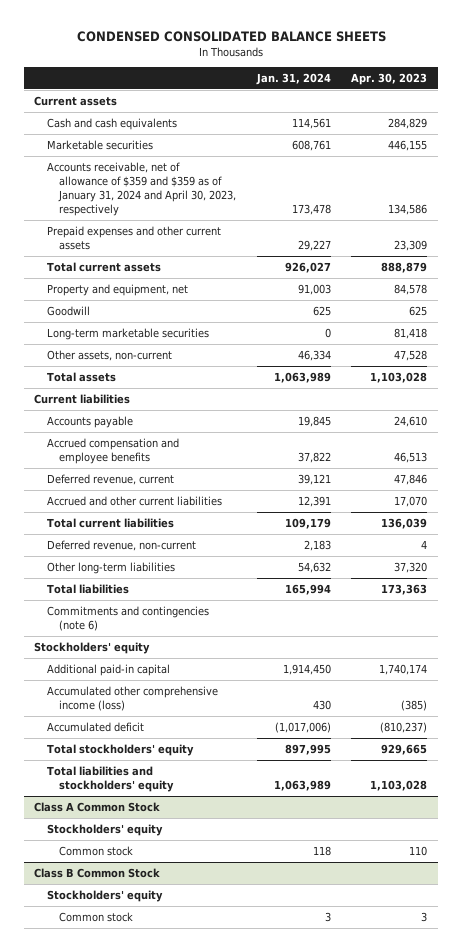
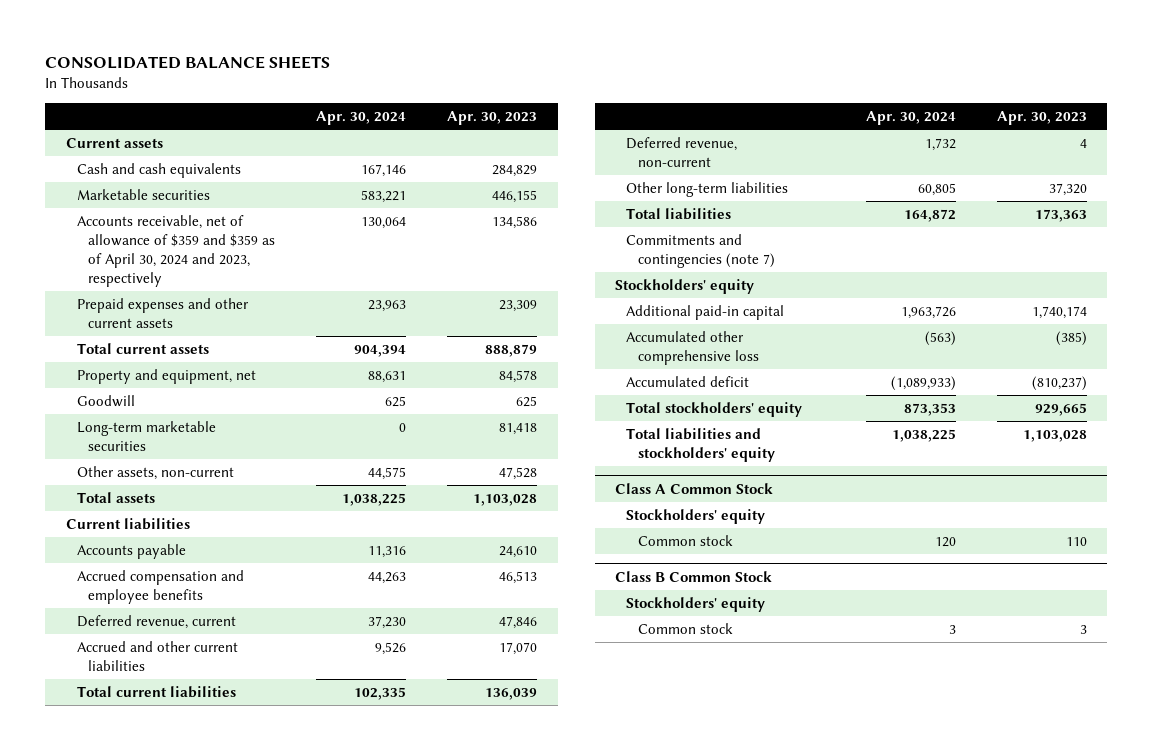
- CONDENSED CONSOLIDATED BALANCE SHEETS
+ CONSOLIDATED BALANCE SHEETS
- | Jan. 31, 2024 | Apr. 30, 2023
+ | Apr. 30, 2024 | Apr. 30, 2023
- Accounts receivable, net of allowance of $359 and $359 as of January 31, 2024 and April 30, 2023, respectively | 173,478 | 134,586
+ Accounts receivable, net of allowance of $359 and $359 as of April 30, 2024 and 2023, respectively | 130,064 | 134,586
- Commitments and contingencies (note 6)
+ Commitments and contingencies (note 7)
- Accumulated other comprehensive income (loss) | 430 | (385)
+ Accumulated other comprehensive loss | (563) | (385)

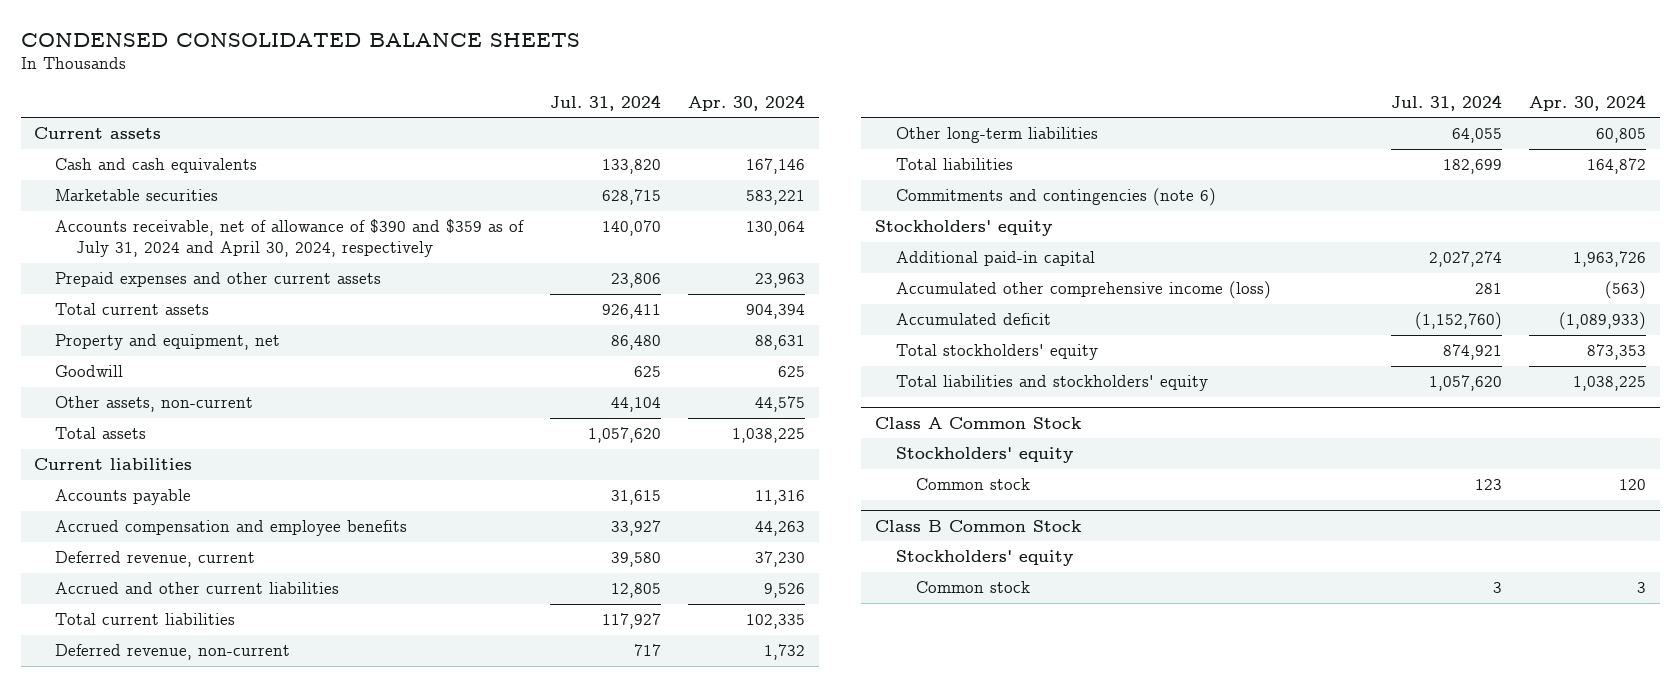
- CONSOLIDATED BALANCE SHEETS
+ CONDENSED CONSOLIDATED BALANCE SHEETS
- | Apr. 30, 2024 | Apr. 30, 2023
+ | Jul. 31, 2024 | Apr. 30, 2024
- Accounts receivable, net of allowance of $359 and $359 as of April 30, 2024 and 2023, respectively | 130,064 | 134,586
+ Accounts receivable, net of allowance of $390 and $359 as of July 31, 2024 and April 30, 2024, respectively | 140,070 | 130,064
- Long-term marketable securities | 0 | 81,418
- Commitments and contingencies (note 7)
+ Commitments and contingencies (note 6)
- Accumulated other comprehensive loss | (563) | (385)
+ Accumulated other comprehensive income (loss) | 281 | (563)

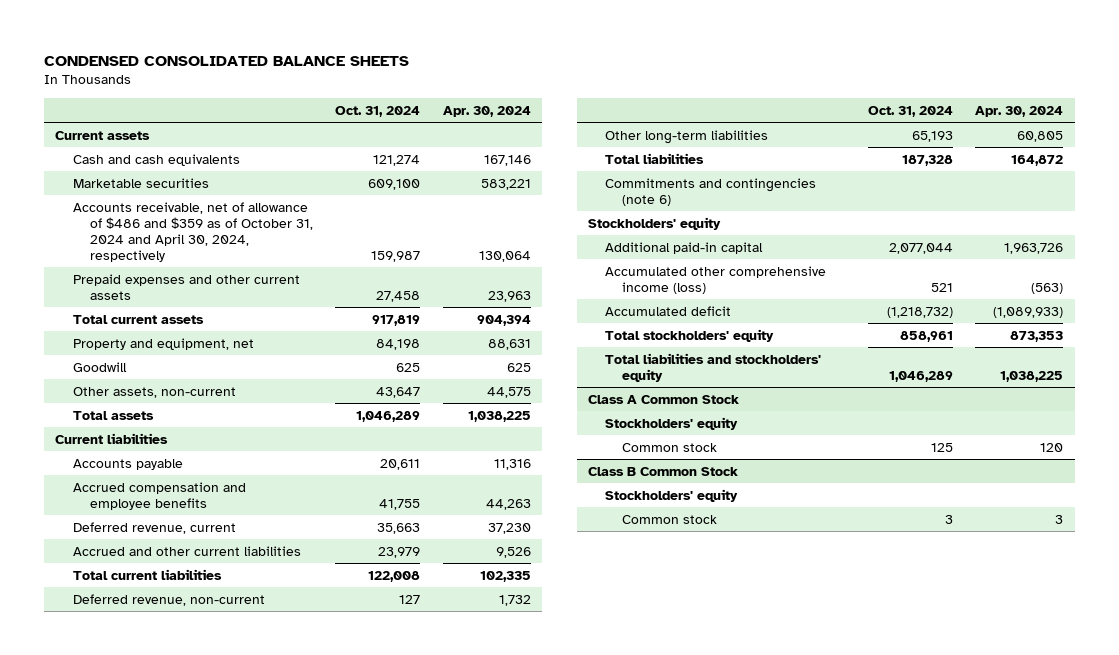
- | Jul. 31, 2024 | Apr. 30, 2024
+ | Oct. 31, 2024 | Apr. 30, 2024
- Accounts receivable, net of allowance of $390 and $359 as of July 31, 2024 and April 30, 2024, respectively | 140,070 | 130,064
+ Accounts receivable, net of allowance of $486 and $359 as of October 31, 2024 and April 30, 2024, respectively | 159,987 | 130,064

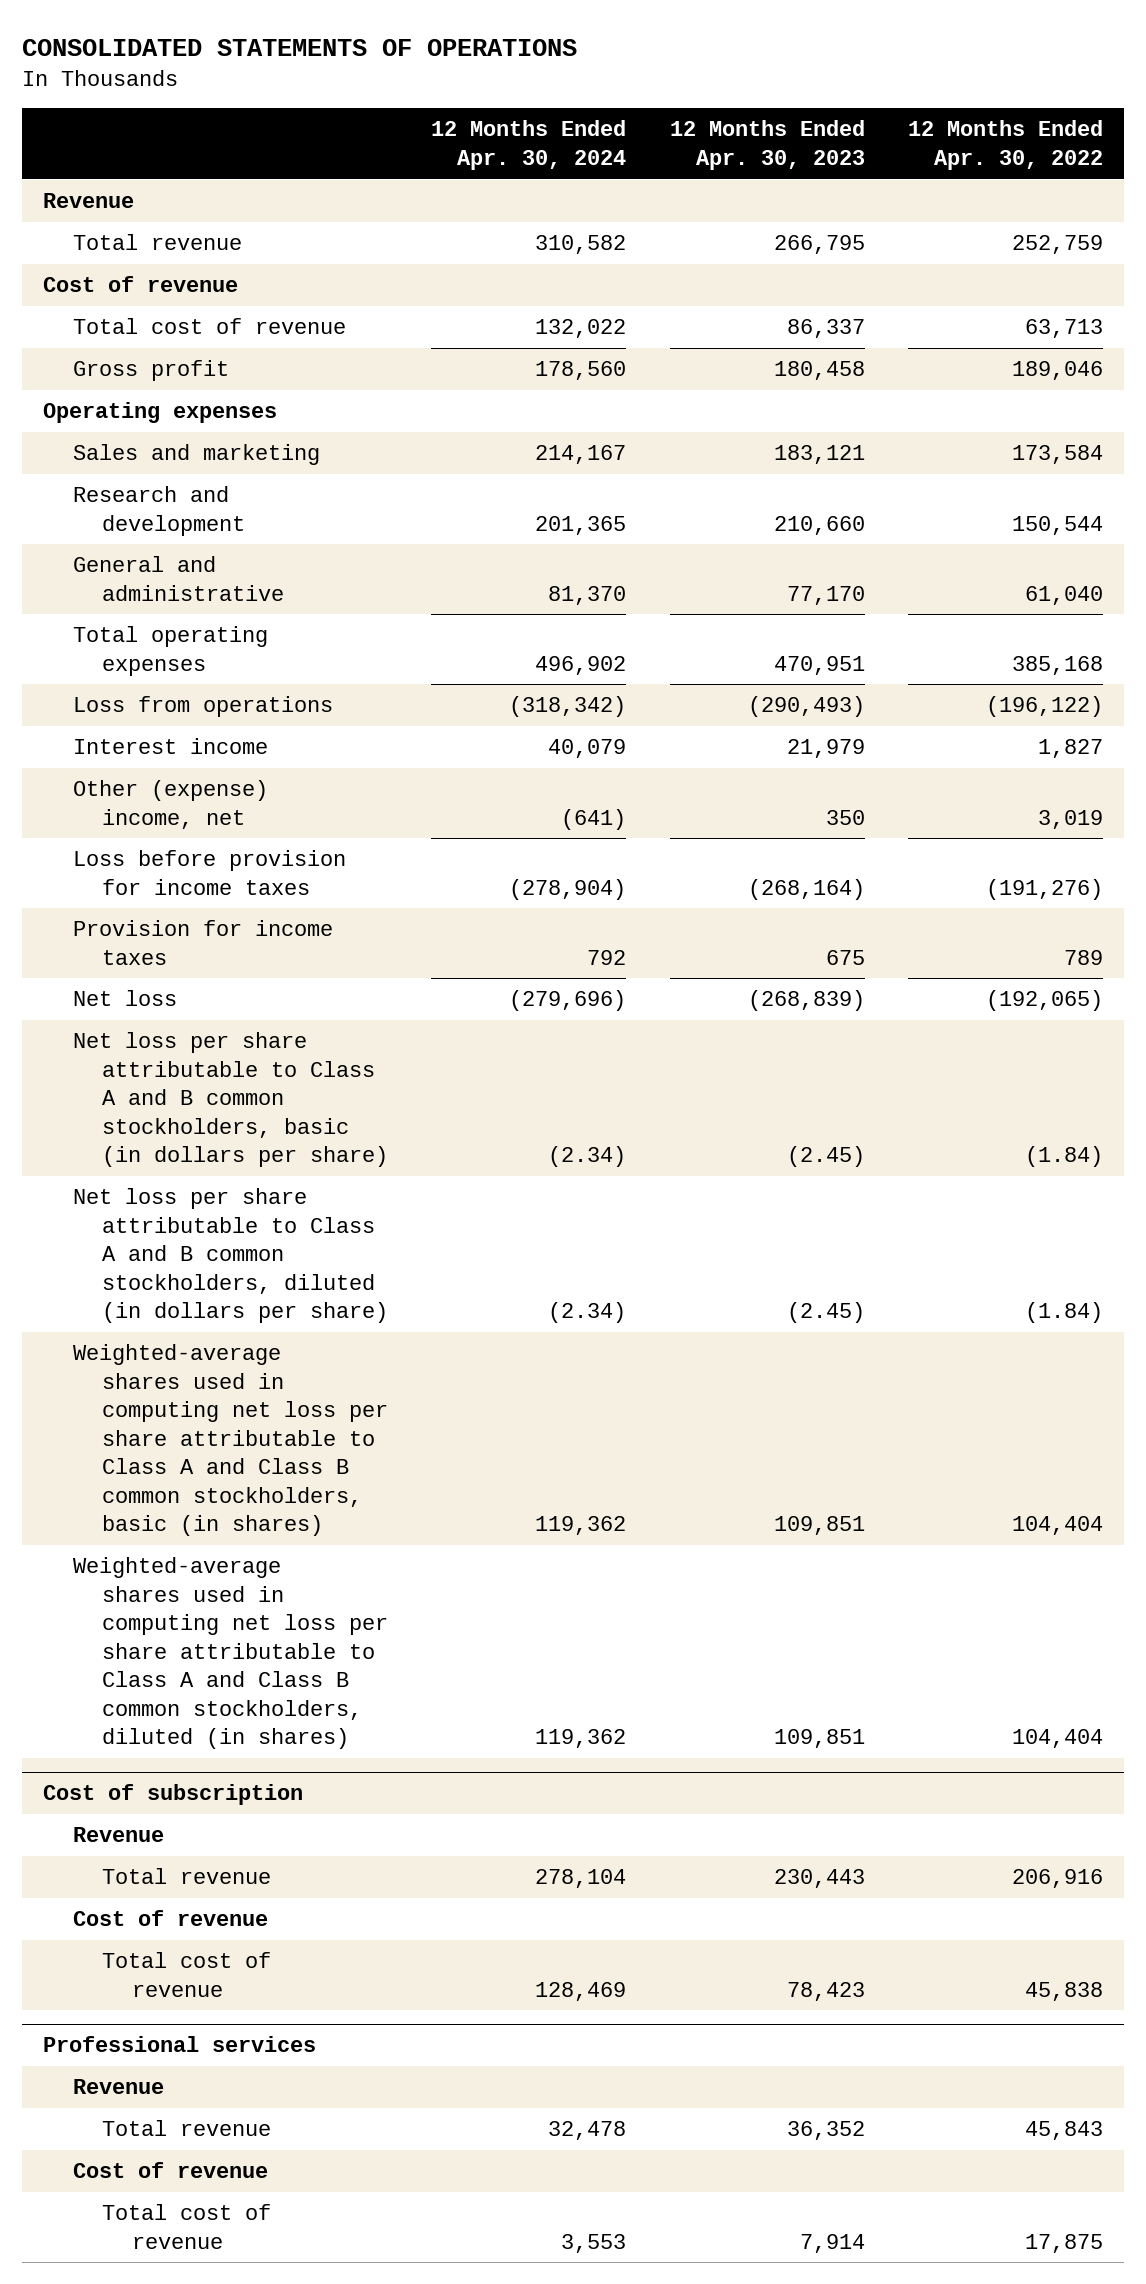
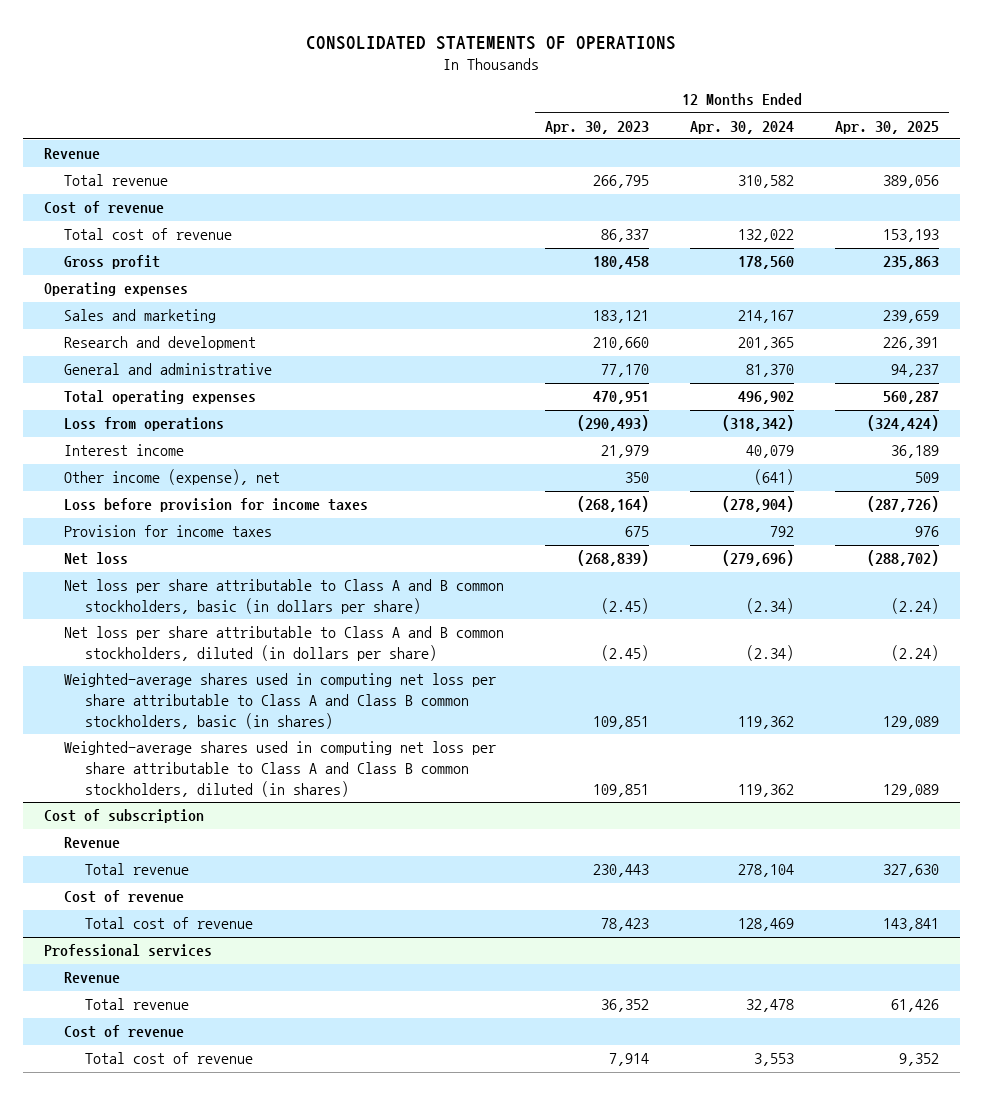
- | 12 Months Ended Apr. 30, 2024 | 12 Months Ended Apr. 30, 2023 | 12 Months Ended Apr. 30, 2022
+ | 12 Months Ended Apr. 30, 2023 | 12 Months Ended Apr. 30, 2024 | 12 Months Ended Apr. 30, 2025
- Other (expense) income, net | (641) | 350 | 3,019
+ Other income (expense), net | 350 | (641) | 509

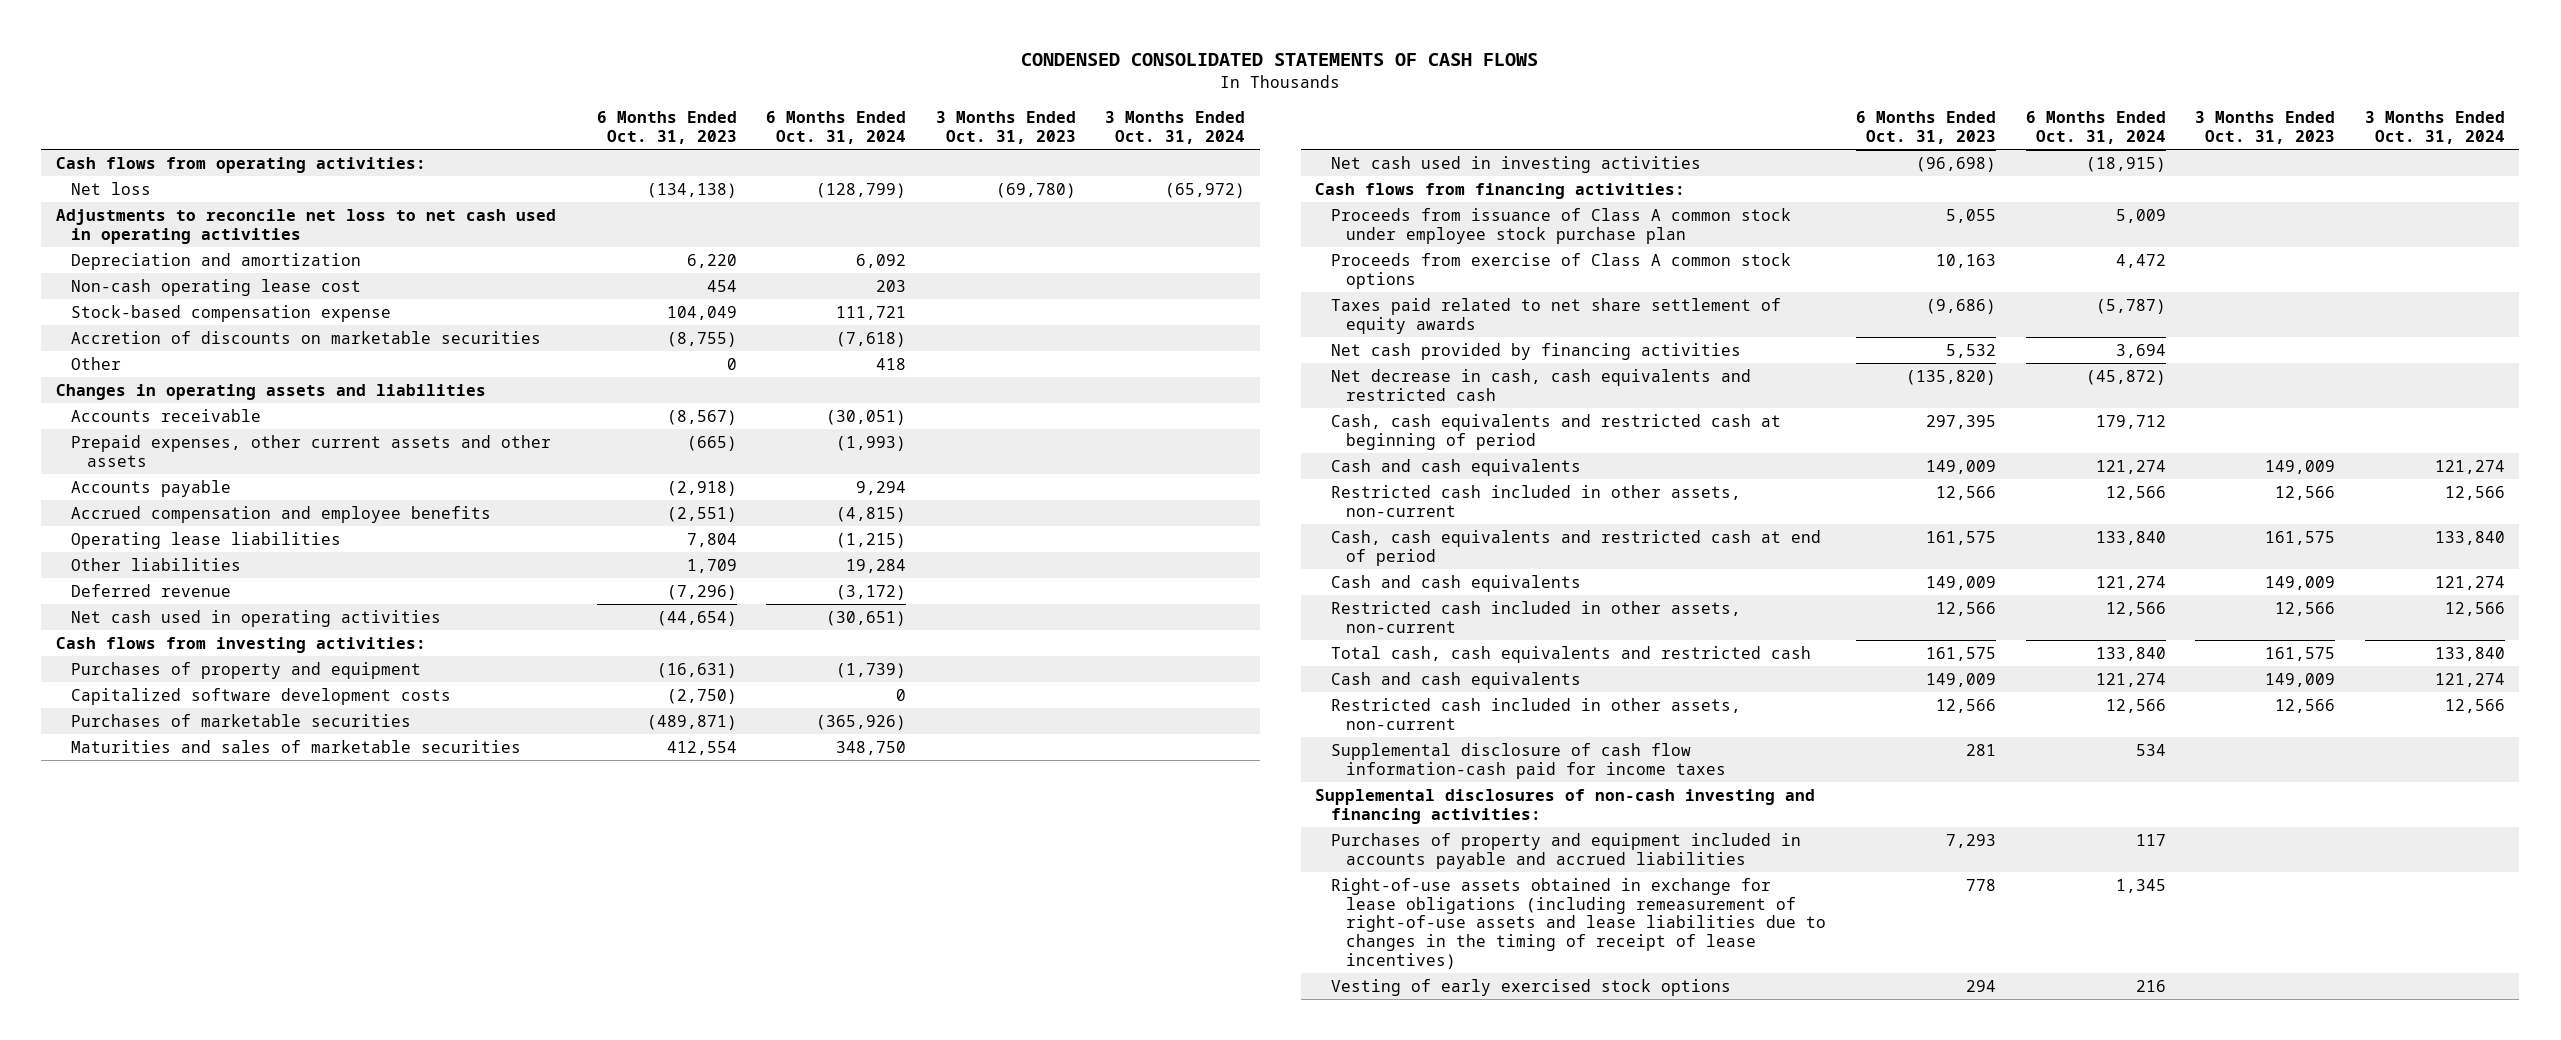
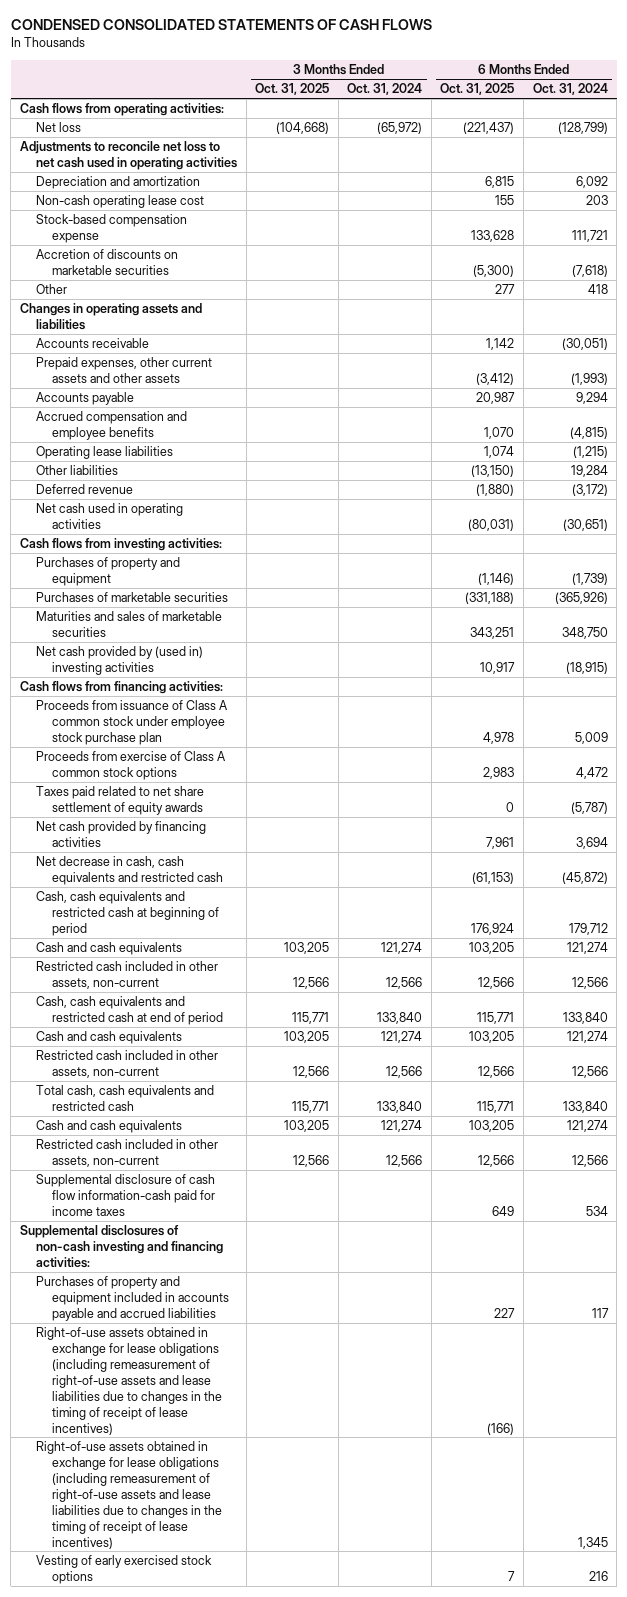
- | 6 Months Ended Oct. 31, 2023 | 6 Months Ended Oct. 31, 2024 | 3 Months Ended Oct. 31, 2023 | 3 Months Ended Oct. 31, 2024
+ | 3 Months Ended Oct. 31, 2025 | 3 Months Ended Oct. 31, 2024 | 6 Months Ended Oct. 31, 2025 | 6 Months Ended Oct. 31, 2024
- Capitalized software development costs | (2,750) | 0 | |
- Net cash used in investing activities | (96,698) | (18,915) | |
+ Net cash provided by (used in) investing activities | | | 10,917 | (18,915)
+ Right-of-use assets obtained in exchange for lease obligations (including remeasurement of right-of-use assets and lease liabilities due to changes in the timing of receipt of lease incentives) | | | (166) |

